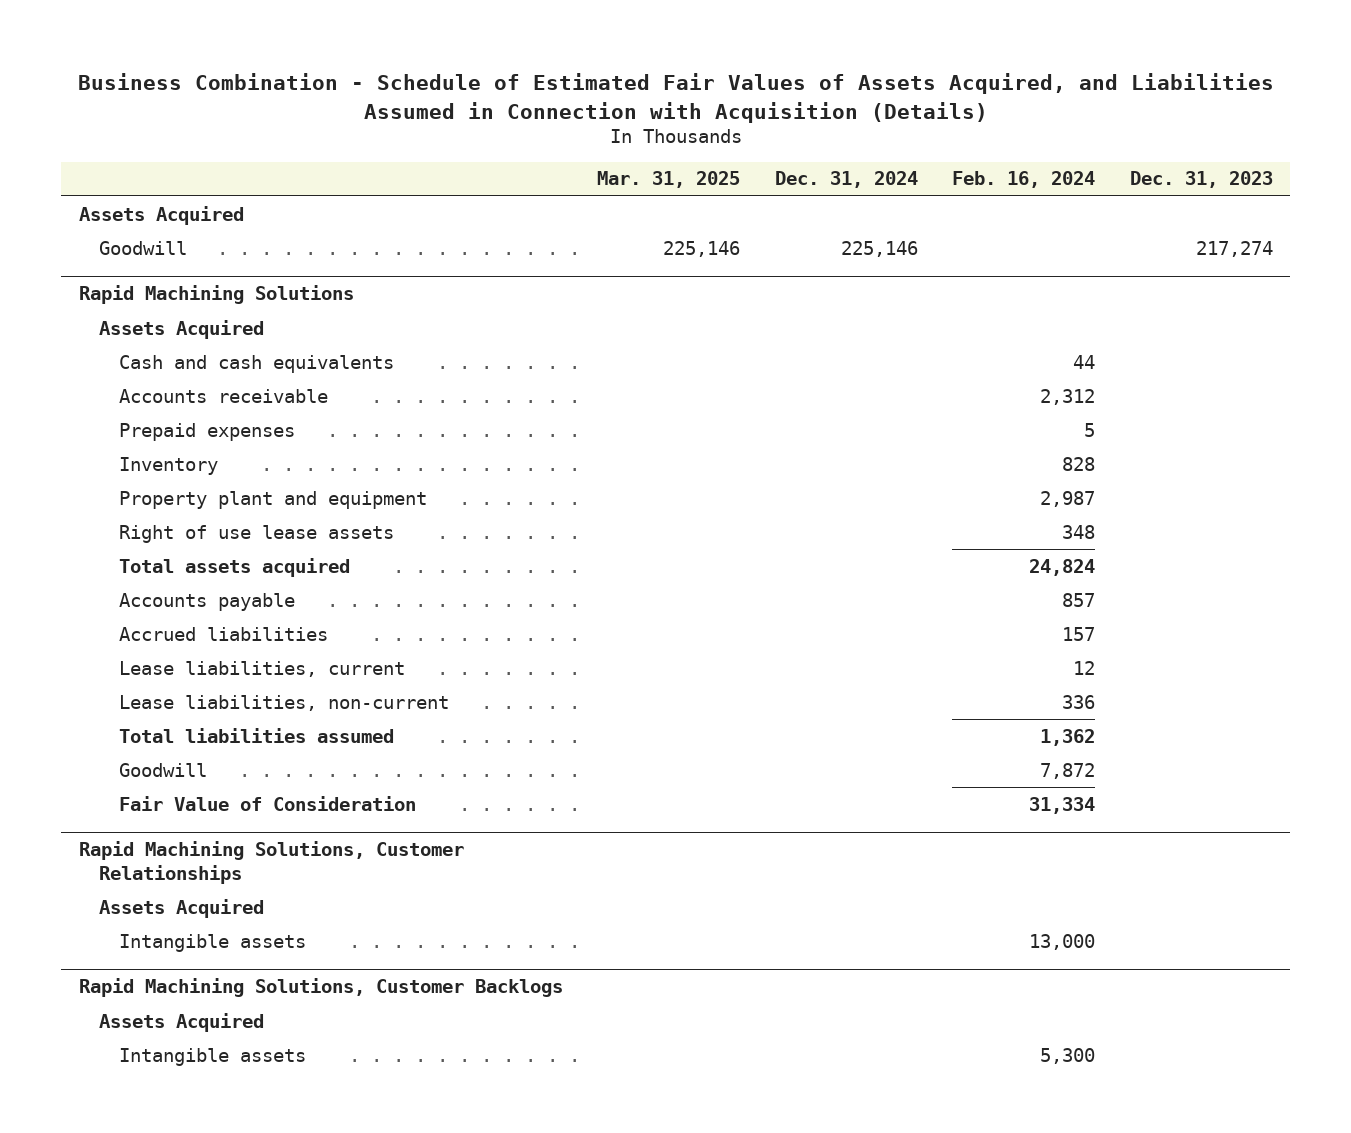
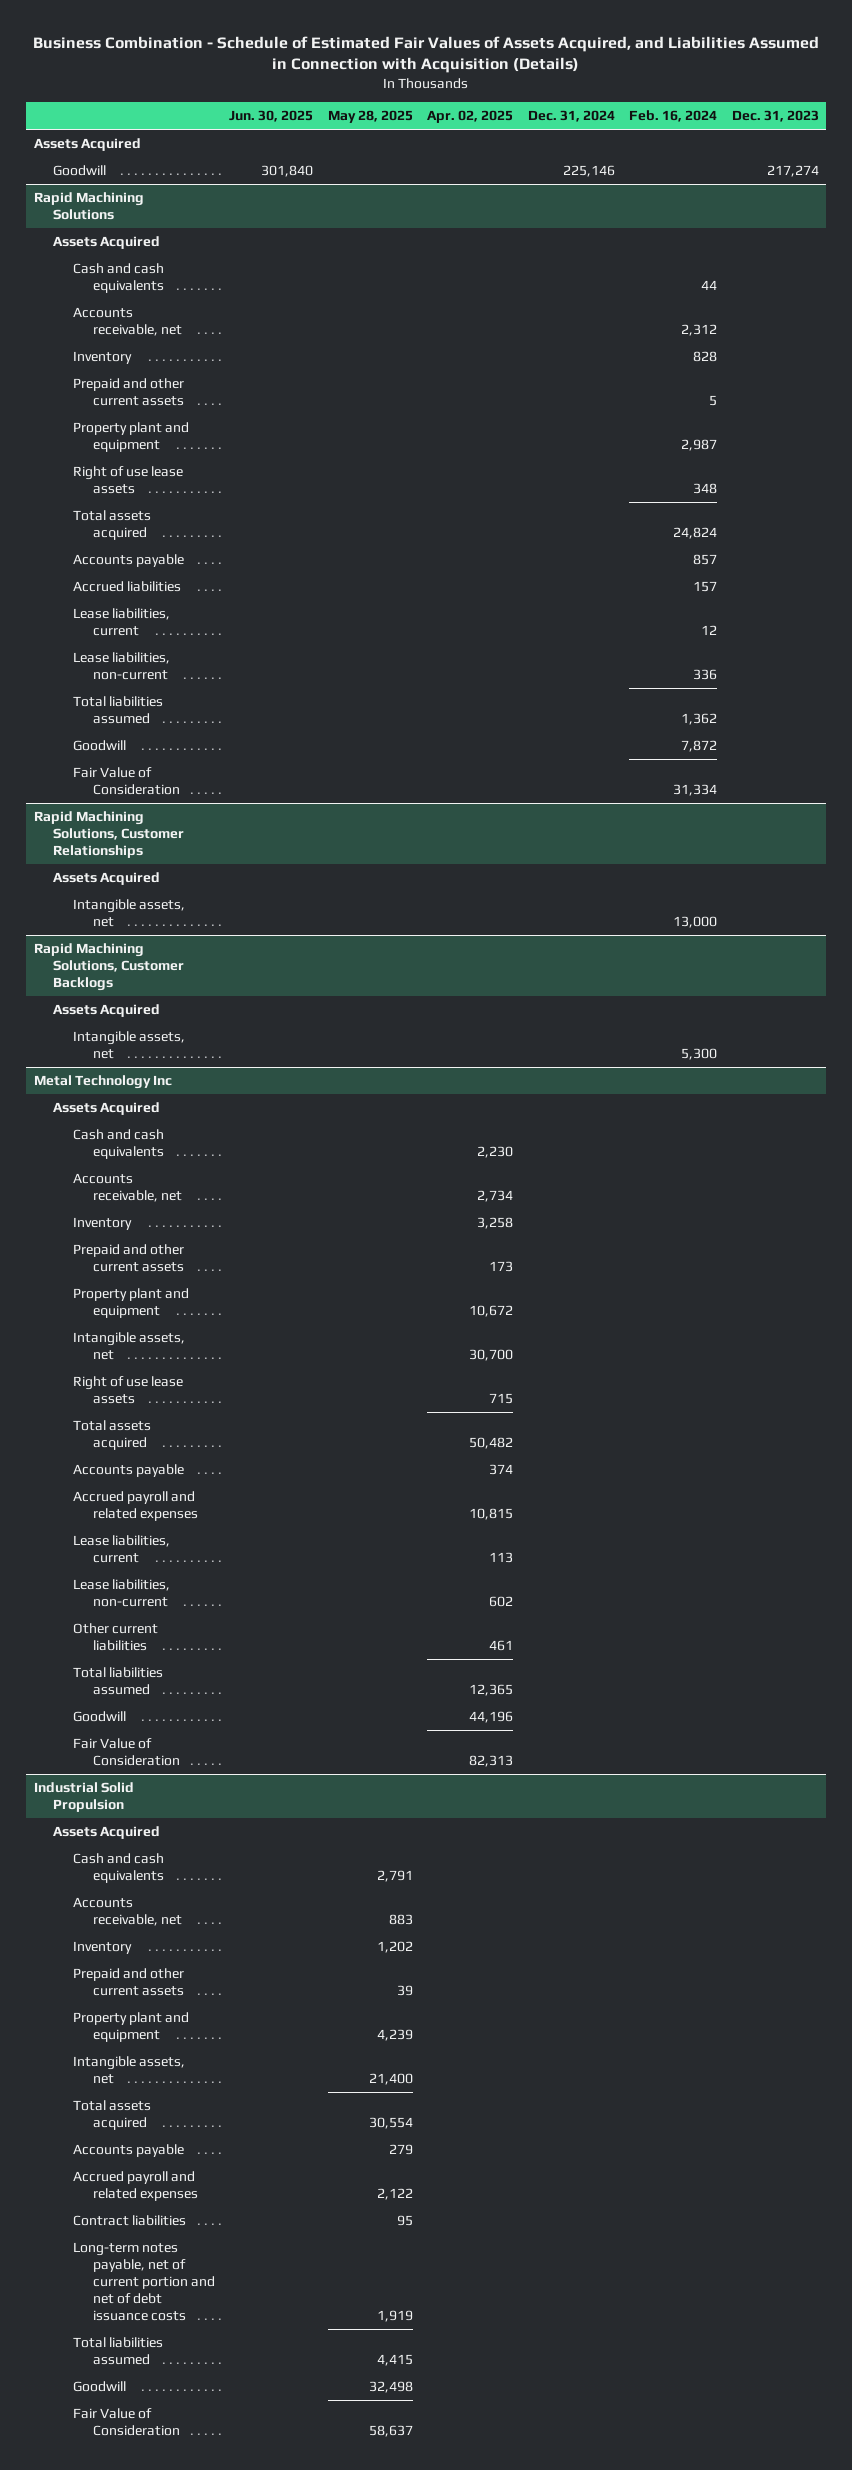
- | Mar. 31, 2025 | Dec. 31, 2024 | Feb. 16, 2024 | Dec. 31, 2023
+ | Jun. 30, 2025 | May 28, 2025 | Apr. 02, 2025 | Dec. 31, 2024 | Feb. 16, 2024 | Dec. 31, 2023
@ Rapid Machining Solutions
- Accounts receivable | | | 2,312 |
- Prepaid expenses | | | 5 |
+ Accounts receivable, net | | | | | 2,312 |
+ Prepaid and other current assets | | | | | 5 |
@ Rapid Machining Solutions, Customer Relationships
- Intangible assets | | | 13,000 |
+ Intangible assets, net | | | | | 13,000 |
@ Rapid Machining Solutions, Customer Backlogs
- Intangible assets | | | 5,300 |
+ Intangible assets, net | | | | | 5,300 |
+ Metal Technology Inc
+ Assets Acquired
+ Cash and cash equivalents | | | 2,230 | | |
+ Accounts receivable, net | | | 2,734 | | |
+ Inventory | | | 3,258 | | |
+ Prepaid and other current assets | | | 173 | | |
+ Property plant and equipment | | | 10,672 | | |
+ Intangible assets, net | | | 30,700 | | |
+ Right of use lease assets | | | 715 | | |
+ Total assets acquired | | | 50,482 | | |
+ Accounts payable | | | 374 | | |
+ Accrued payroll and related expenses | | | 10,815 | | |
+ Lease liabilities, current | | | 113 | | |
+ Lease liabilities, non-current | | | 602 | | |
+ Other current liabilities | | | 461 | | |
+ Total liabilities assumed | | | 12,365 | | |
+ Goodwill | | | 44,196 | | |
+ Fair Value of Consideration | | | 82,313 | | |
+ Industrial Solid Propulsion
+ Assets Acquired
+ Cash and cash equivalents | | 2,791 | | | |
+ Accounts receivable, net | | 883 | | | |
+ Inventory | | 1,202 | | | |
+ Prepaid and other current assets | | 39 | | | |
+ Property plant and equipment | | 4,239 | | | |
+ Intangible assets, net | | 21,400 | | | |
+ Total assets acquired | | 30,554 | | | |
+ Accounts payable | | 279 | | | |
+ Accrued payroll and related expenses | | 2,122 | | | |
+ Contract liabilities | | 95 | | | |
+ Long-term notes payable, net of current portion and net of debt issuance costs | | 1,919 | | | |
+ Total liabilities assumed | | 4,415 | | | |
+ Goodwill | | 32,498 | | | |
+ Fair Value of Consideration | | 58,637 | | | |

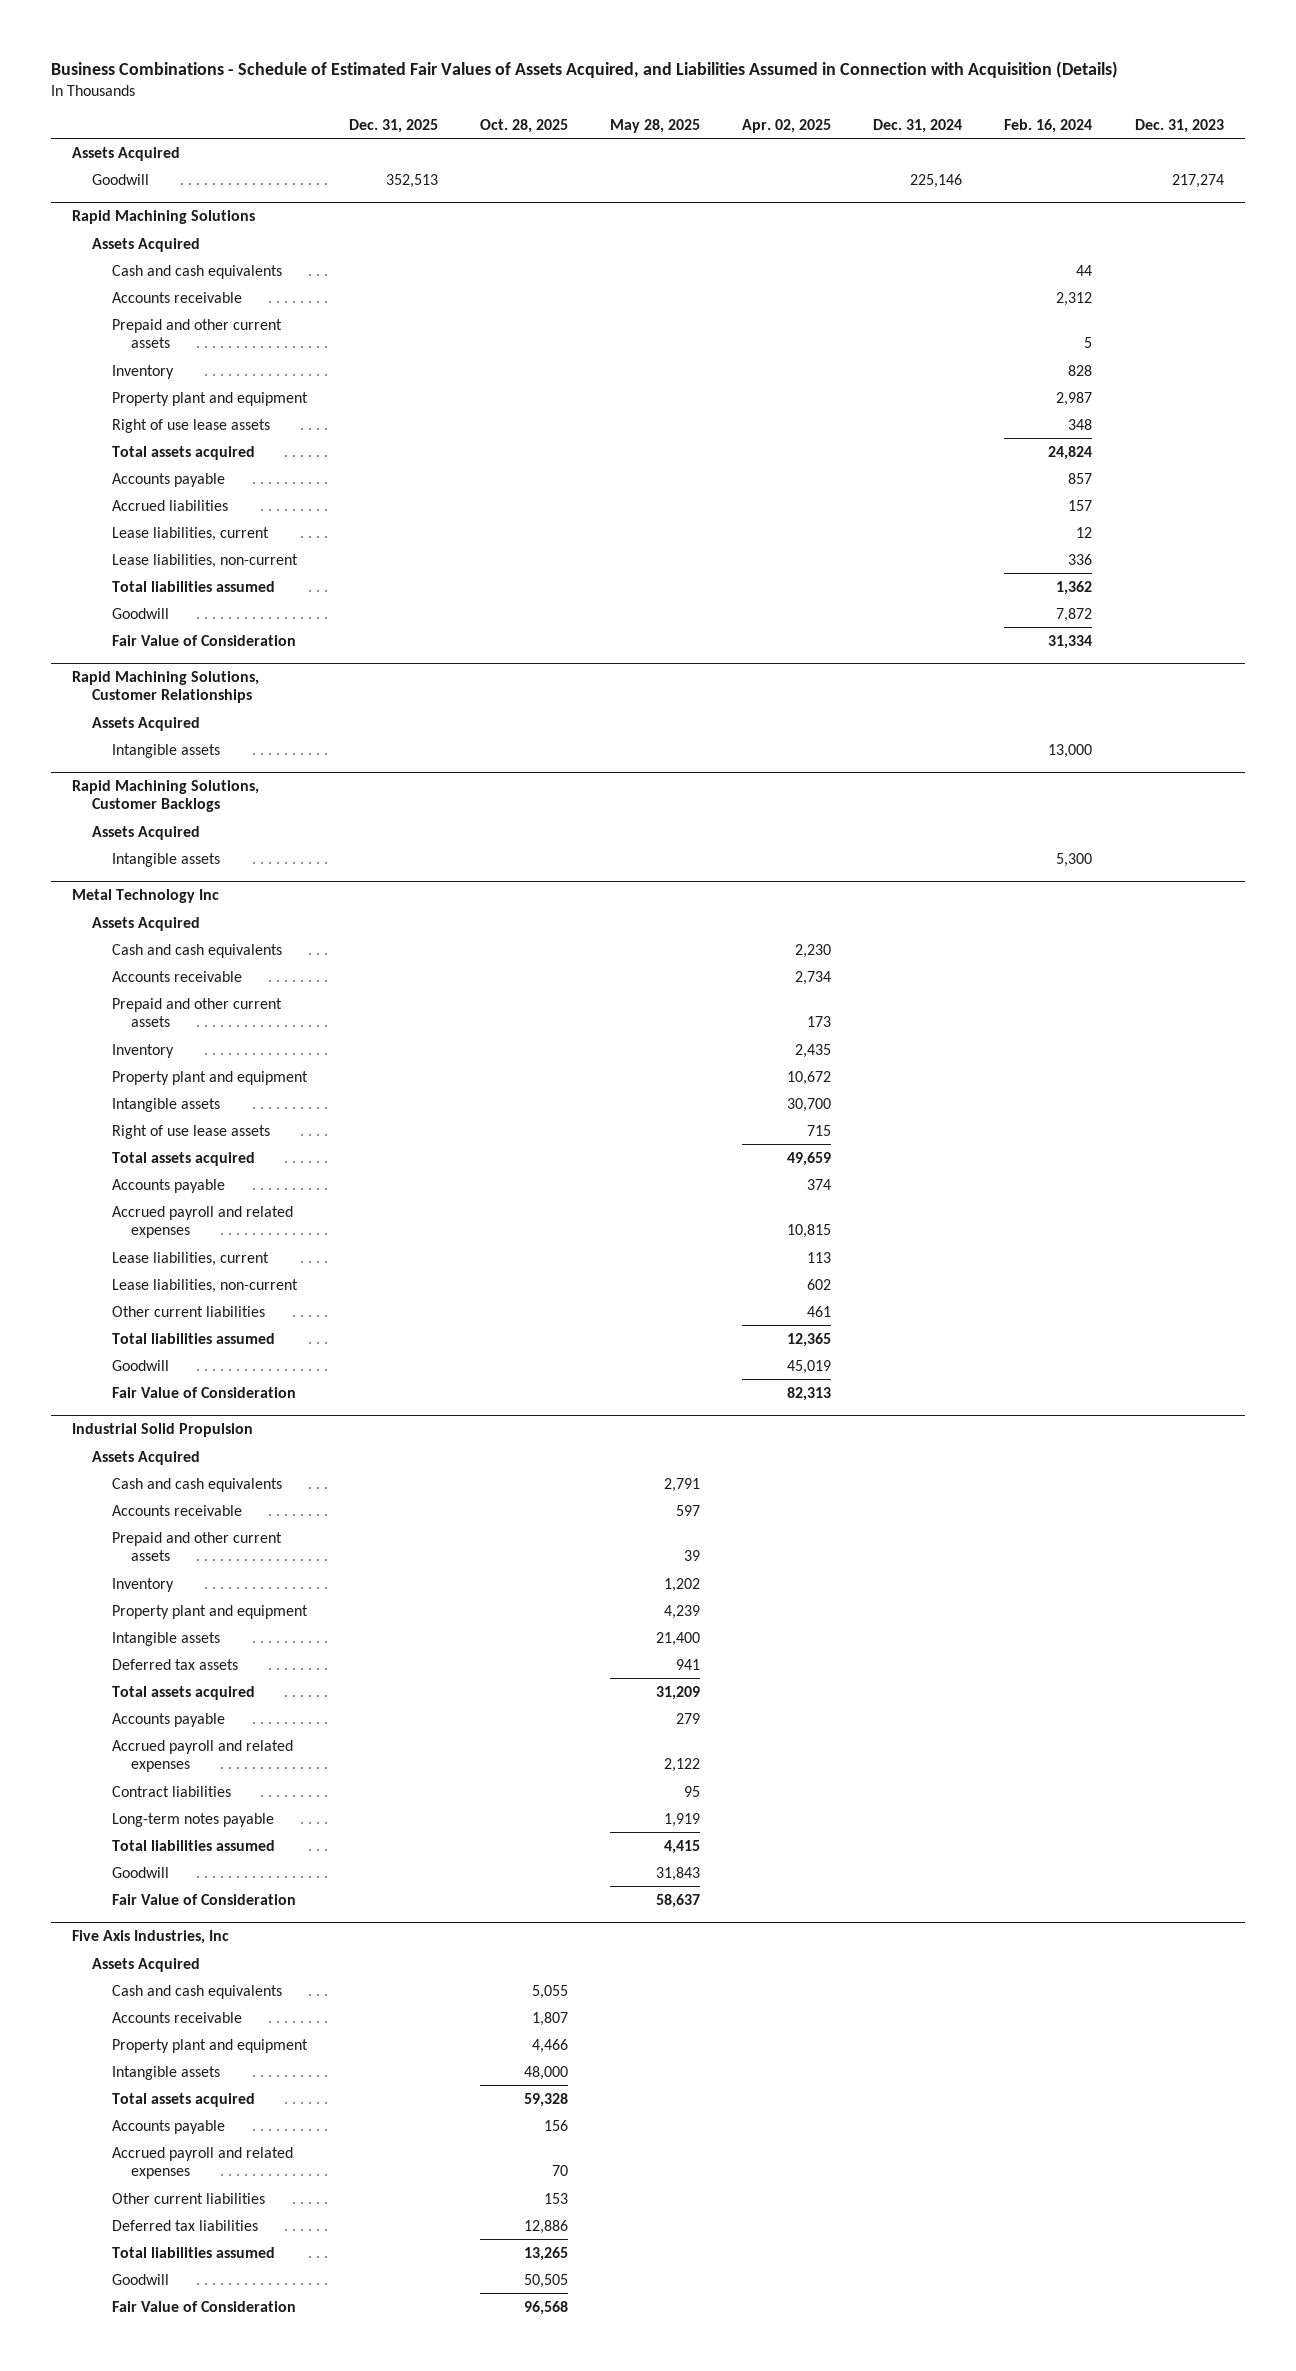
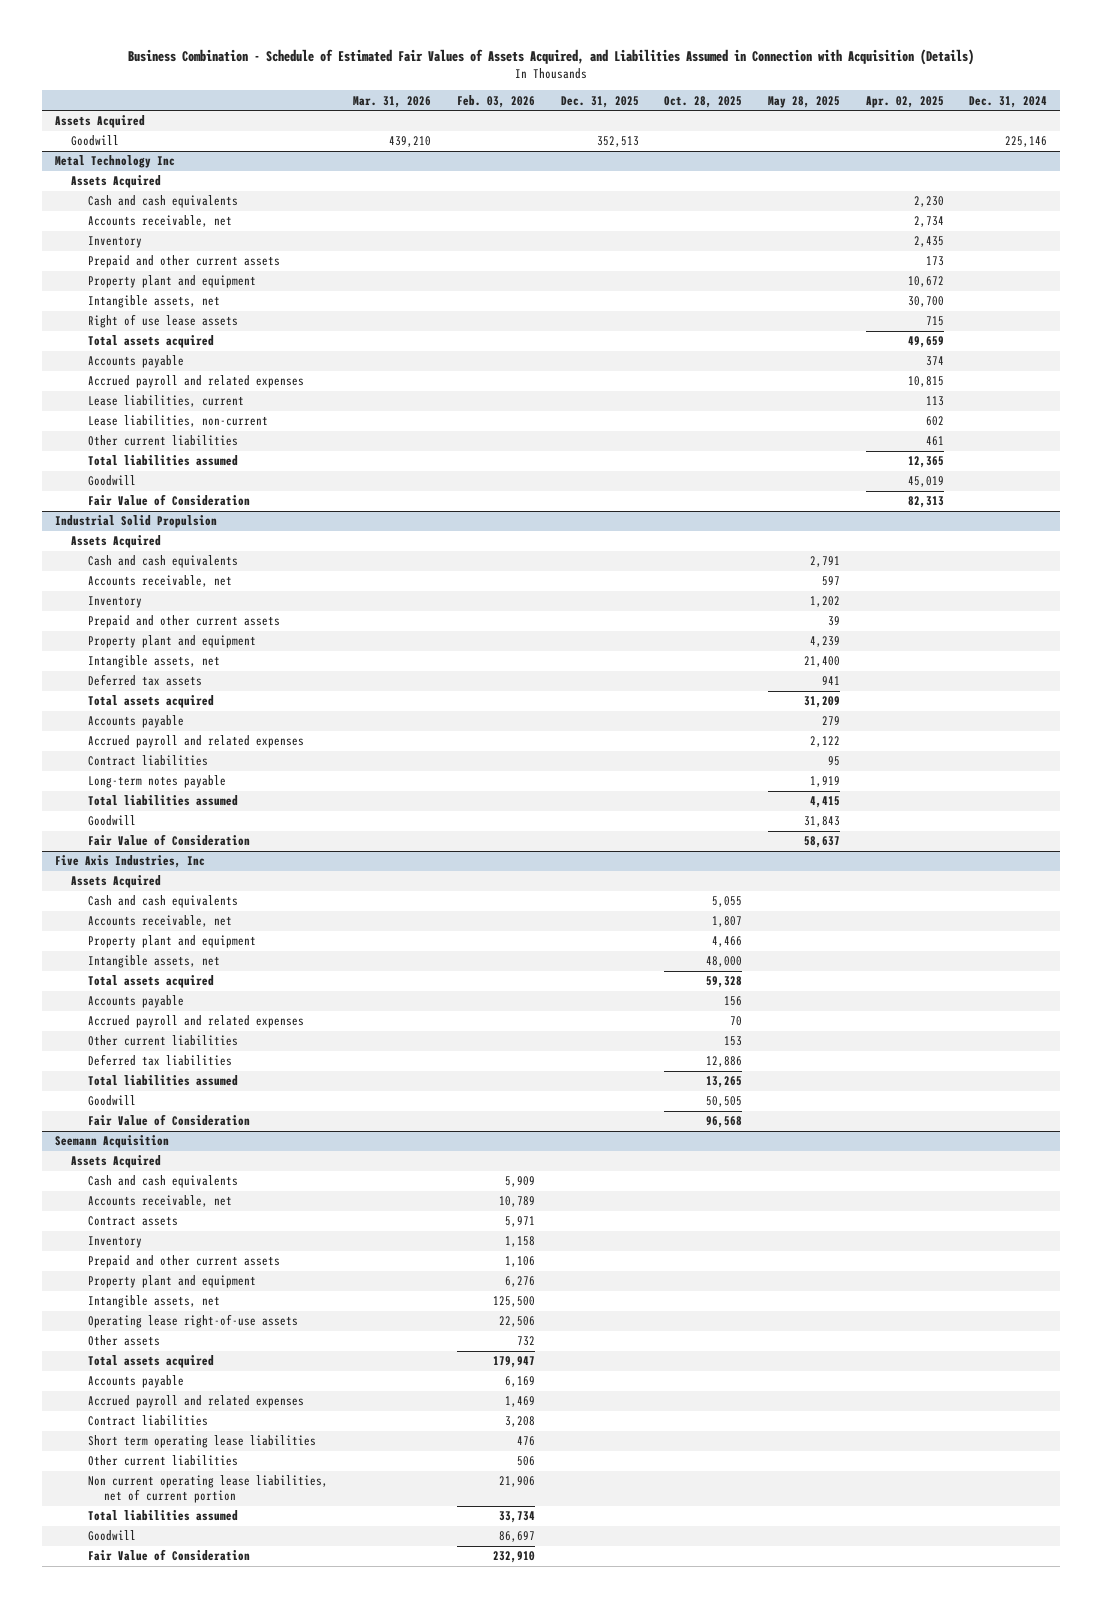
- Business Combinations - Schedule of Estimated Fair Values of Assets Acquired, and Liabilities Assumed in Connection with Acquisition (Details)
+ Business Combination - Schedule of Estimated Fair Values of Assets Acquired, and Liabilities Assumed in Connection with Acquisition (Details)
- | Dec. 31, 2025 | Oct. 28, 2025 | May 28, 2025 | Apr. 02, 2025 | Dec. 31, 2024 | Feb. 16, 2024 | Dec. 31, 2023
+ | Mar. 31, 2026 | Feb. 03, 2026 | Dec. 31, 2025 | Oct. 28, 2025 | May 28, 2025 | Apr. 02, 2025 | Dec. 31, 2024
- Rapid Machining Solutions
- Assets Acquired
- Cash and cash equivalents | | | | | | 44 |
- Accounts receivable | | | | | | 2,312 |
- Prepaid and other current assets | | | | | | 5 |
- Inventory | | | | | | 828 |
- Property plant and equipment | | | | | | 2,987 |
- Right of use lease assets | | | | | | 348 |
- Total assets acquired | | | | | | 24,824 |
- Accounts payable | | | | | | 857 |
- Accrued liabilities | | | | | | 157 |
- Lease liabilities, current | | | | | | 12 |
- Lease liabilities, non-current | | | | | | 336 |
- Total liabilities assumed | | | | | | 1,362 |
- Goodwill | | | | | | 7,872 |
- Fair Value of Consideration | | | | | | 31,334 |
- Rapid Machining Solutions, Customer Relationships
- Assets Acquired
- Intangible assets | | | | | | 13,000 |
- Rapid Machining Solutions, Customer Backlogs
- Assets Acquired
- Intangible assets | | | | | | 5,300 |
@ Metal Technology Inc
- Accounts receivable | | | | 2,734 | | |
+ Accounts receivable, net | | | | | | 2,734 |
moved down: Prepaid and other current assets | | | | | | 173 |
- Intangible assets | | | | 30,700 | | |
+ Intangible assets, net | | | | | | 30,700 |
@ Industrial Solid Propulsion
- Accounts receivable | | | 597 | | | |
+ Accounts receivable, net | | | | | 597 | |
moved down: Prepaid and other current assets | | | | | 39 | |
- Intangible assets | | | 21,400 | | | |
+ Intangible assets, net | | | | | 21,400 | |
@ Five Axis Industries, Inc
- Accounts receivable | | 1,807 | | | | |
+ Accounts receivable, net | | | | 1,807 | | |
- Intangible assets | | 48,000 | | | | |
+ Intangible assets, net | | | | 48,000 | | |
+ Seemann Acquisition
+ Assets Acquired
+ Cash and cash equivalents | | 5,909 | | | | |
+ Accounts receivable, net | | 10,789 | | | | |
+ Contract assets | | 5,971 | | | | |
+ Inventory | | 1,158 | | | | |
+ Prepaid and other current assets | | 1,106 | | | | |
+ Property plant and equipment | | 6,276 | | | | |
+ Intangible assets, net | | 125,500 | | | | |
+ Operating lease right-of-use assets | | 22,506 | | | | |
+ Other assets | | 732 | | | | |
+ Total assets acquired | | 179,947 | | | | |
+ Accounts payable | | 6,169 | | | | |
+ Accrued payroll and related expenses | | 1,469 | | | | |
+ Contract liabilities | | 3,208 | | | | |
+ Short term operating lease liabilities | | 476 | | | | |
+ Other current liabilities | | 506 | | | | |
+ Non current operating lease liabilities, net of current portion | | 21,906 | | | | |
+ Total liabilities assumed | | 33,734 | | | | |
+ Goodwill | | 86,697 | | | | |
+ Fair Value of Consideration | | 232,910 | | | | |

